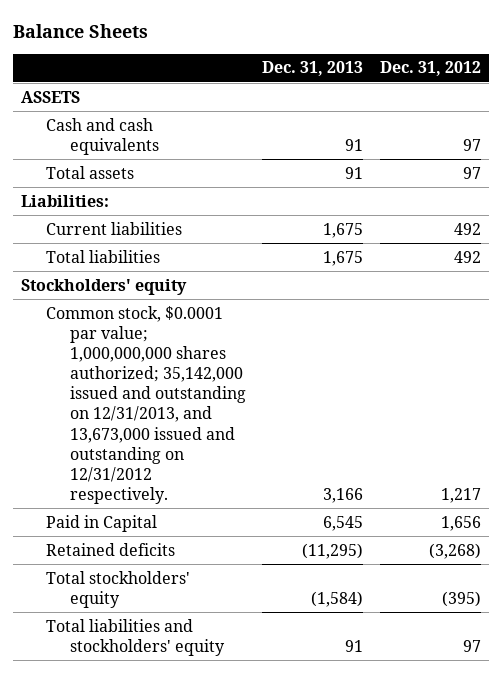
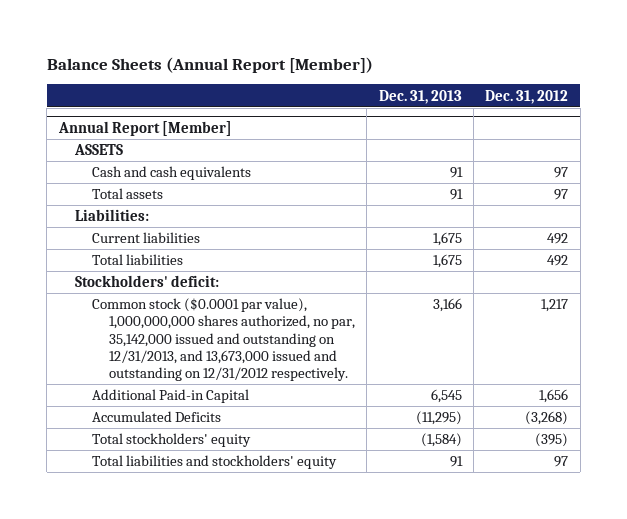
- Balance Sheets
+ Balance Sheets (Annual Report [Member])
+ Annual Report [Member]
- Stockholders' equity
- Common stock, $0.0001 par value; 1,000,000,000 shares authorized; 35,142,000 issued and outstanding on 12/31/2013, and 13,673,000 issued and outstanding on 12/31/2012 respectively. | 3,166 | 1,217
- Paid in Capital | 6,545 | 1,656
- Retained deficits | (11,295) | (3,268)
+ Stockholders' deficit:
+ Common stock ($0.0001 par value), 1,000,000,000 shares authorized, no par, 35,142,000 issued and outstanding on 12/31/2013, and 13,673,000 issued and outstanding on 12/31/2012 respectively. | 3,166 | 1,217
+ Additional Paid-in Capital | 6,545 | 1,656
+ Accumulated Deficits | (11,295) | (3,268)

